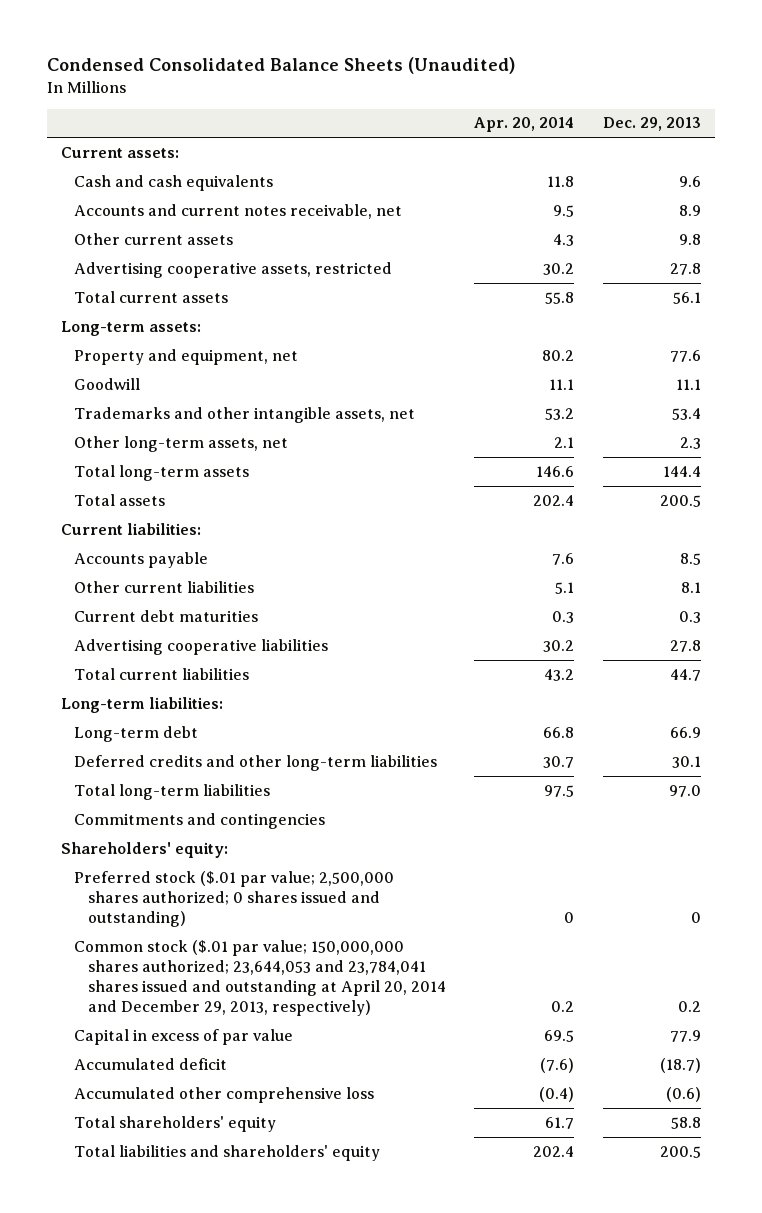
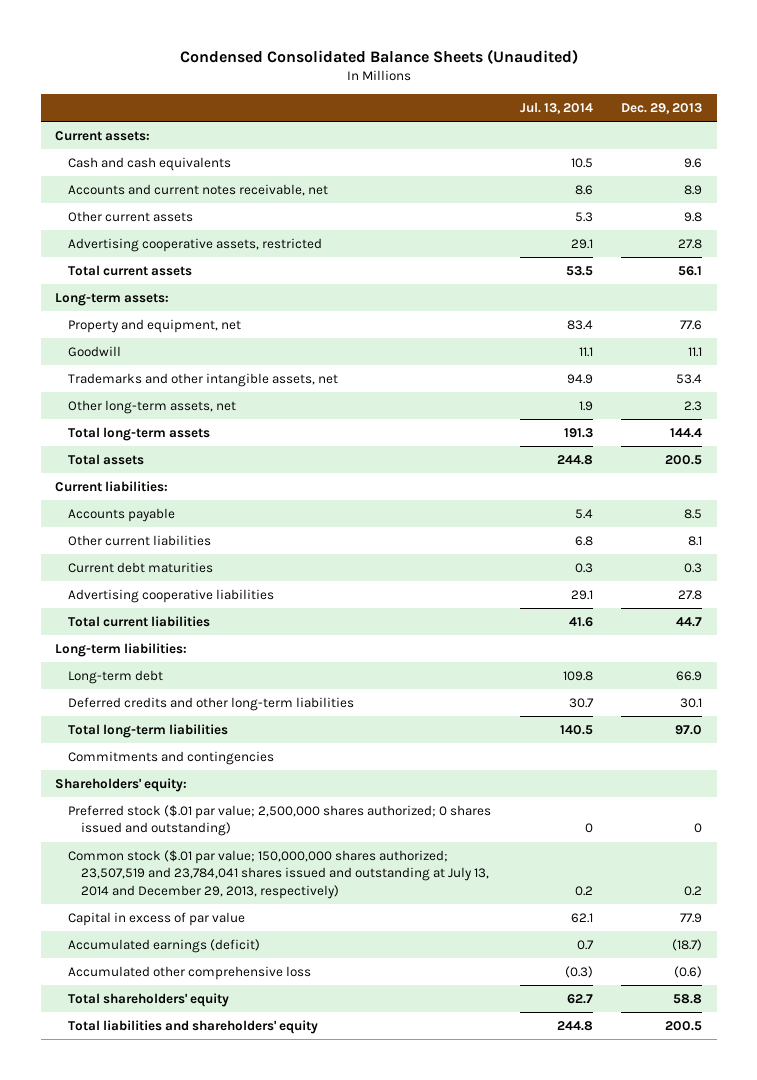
- | Apr. 20, 2014 | Dec. 29, 2013
+ | Jul. 13, 2014 | Dec. 29, 2013
- Common stock ($.01 par value; 150,000,000 shares authorized; 23,644,053 and 23,784,041 shares issued and outstanding at April 20, 2014 and December 29, 2013, respectively) | 0.2 | 0.2
+ Common stock ($.01 par value; 150,000,000 shares authorized; 23,507,519 and 23,784,041 shares issued and outstanding at July 13, 2014 and December 29, 2013, respectively) | 0.2 | 0.2
- Accumulated deficit | (7.6) | (18.7)
+ Accumulated earnings (deficit) | 0.7 | (18.7)

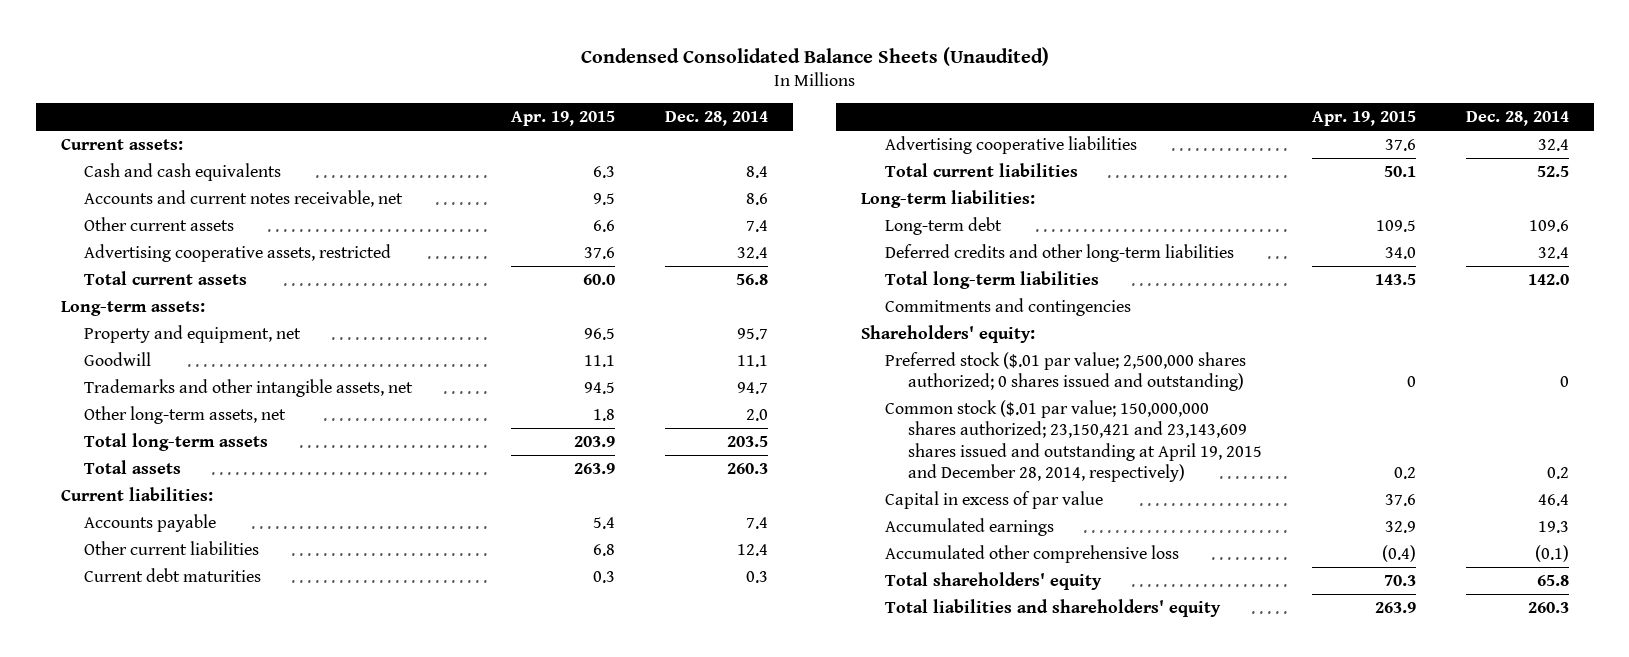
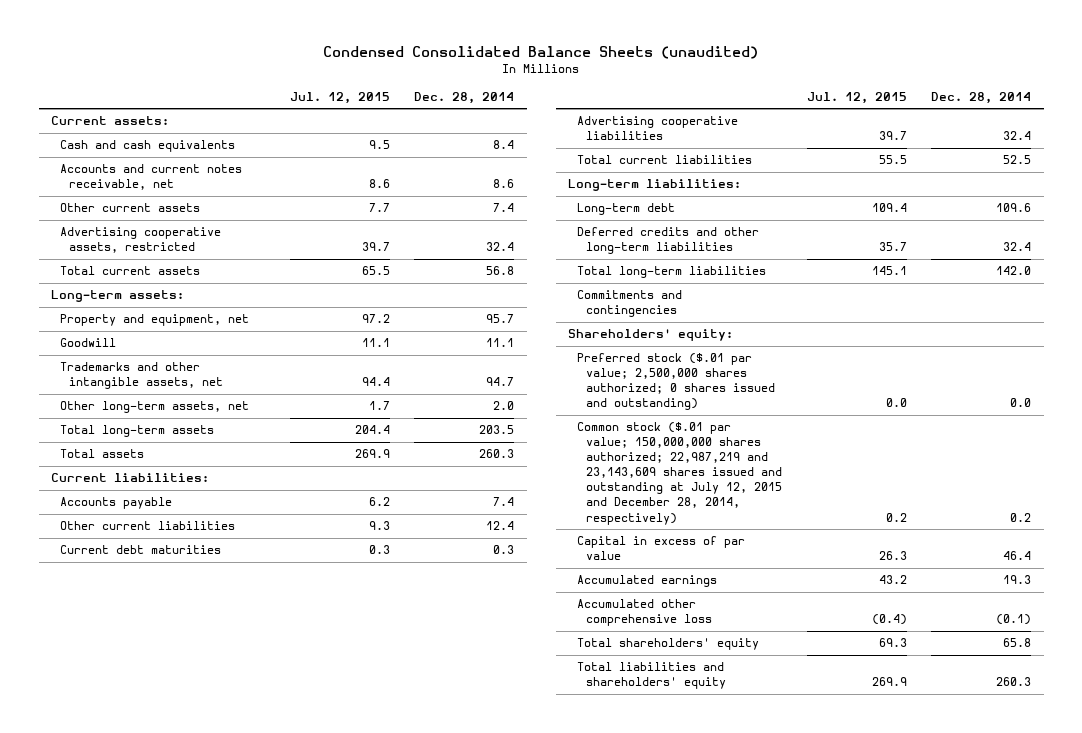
- Condensed Consolidated Balance Sheets (Unaudited)
+ Condensed Consolidated Balance Sheets (unaudited)
- | Apr. 19, 2015 | Dec. 28, 2014
+ | Jul. 12, 2015 | Dec. 28, 2014
- Preferred stock ($.01 par value; 2,500,000 shares authorized; 0 shares issued and outstanding) | 0 | 0
- Common stock ($.01 par value; 150,000,000 shares authorized; 23,150,421 and 23,143,609 shares issued and outstanding at April 19, 2015 and December 28, 2014, respectively) | 0.2 | 0.2
+ Preferred stock ($.01 par value; 2,500,000 shares authorized; 0 shares issued and outstanding) | 0.0 | 0.0
+ Common stock ($.01 par value; 150,000,000 shares authorized; 22,987,219 and 23,143,609 shares issued and outstanding at July 12, 2015 and December 28, 2014, respectively) | 0.2 | 0.2

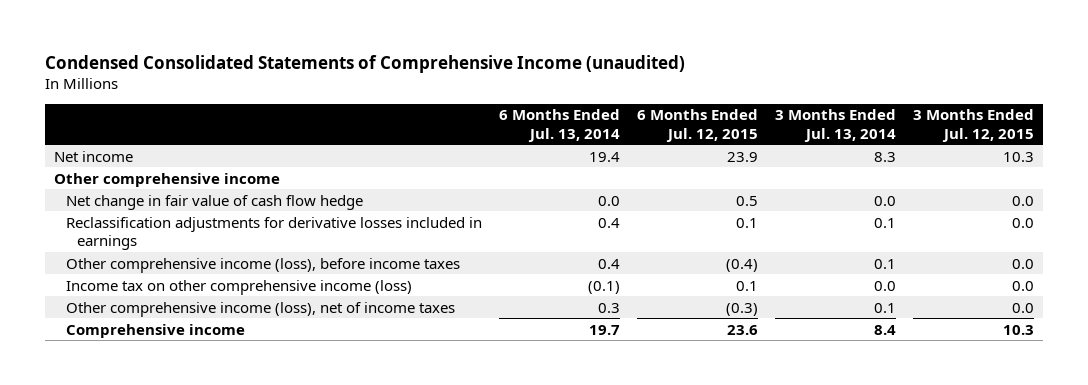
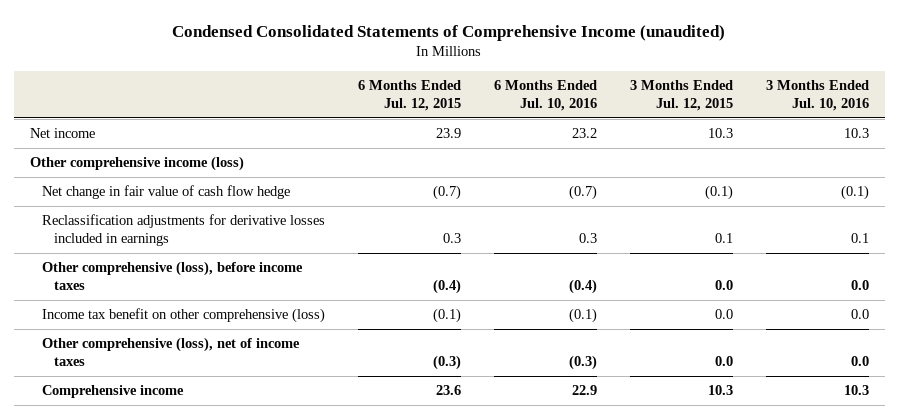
- | 6 Months Ended Jul. 13, 2014 | 6 Months Ended Jul. 12, 2015 | 3 Months Ended Jul. 13, 2014 | 3 Months Ended Jul. 12, 2015
+ | 6 Months Ended Jul. 12, 2015 | 6 Months Ended Jul. 10, 2016 | 3 Months Ended Jul. 12, 2015 | 3 Months Ended Jul. 10, 2016
- Other comprehensive income
- Net change in fair value of cash flow hedge | 0.0 | 0.5 | 0.0 | 0.0
- Reclassification adjustments for derivative losses included in earnings | 0.4 | 0.1 | 0.1 | 0.0
- Other comprehensive income (loss), before income taxes | 0.4 | (0.4) | 0.1 | 0.0
- Income tax on other comprehensive income (loss) | (0.1) | 0.1 | 0.0 | 0.0
- Other comprehensive income (loss), net of income taxes | 0.3 | (0.3) | 0.1 | 0.0
+ Other comprehensive income (loss)
+ Net change in fair value of cash flow hedge | (0.7) | (0.7) | (0.1) | (0.1)
+ Reclassification adjustments for derivative losses included in earnings | 0.3 | 0.3 | 0.1 | 0.1
+ Other comprehensive (loss), before income taxes | (0.4) | (0.4) | 0.0 | 0.0
+ Income tax benefit on other comprehensive (loss) | (0.1) | (0.1) | 0.0 | 0.0
+ Other comprehensive (loss), net of income taxes | (0.3) | (0.3) | 0.0 | 0.0

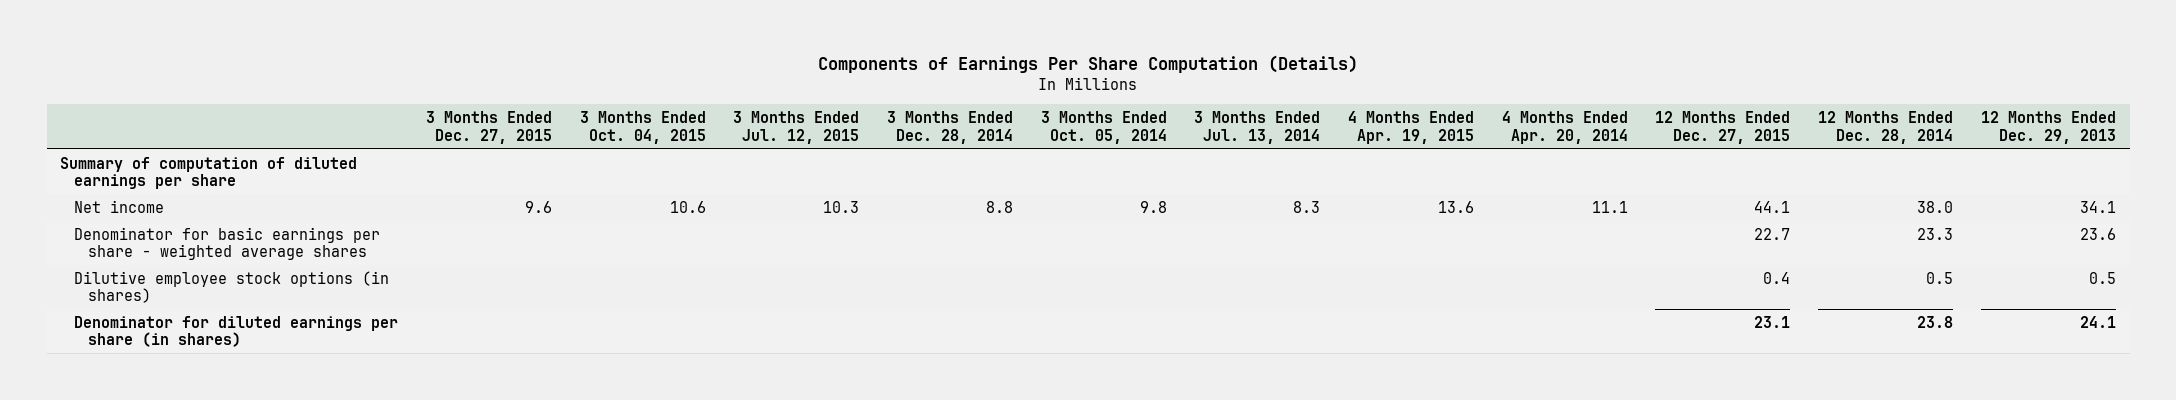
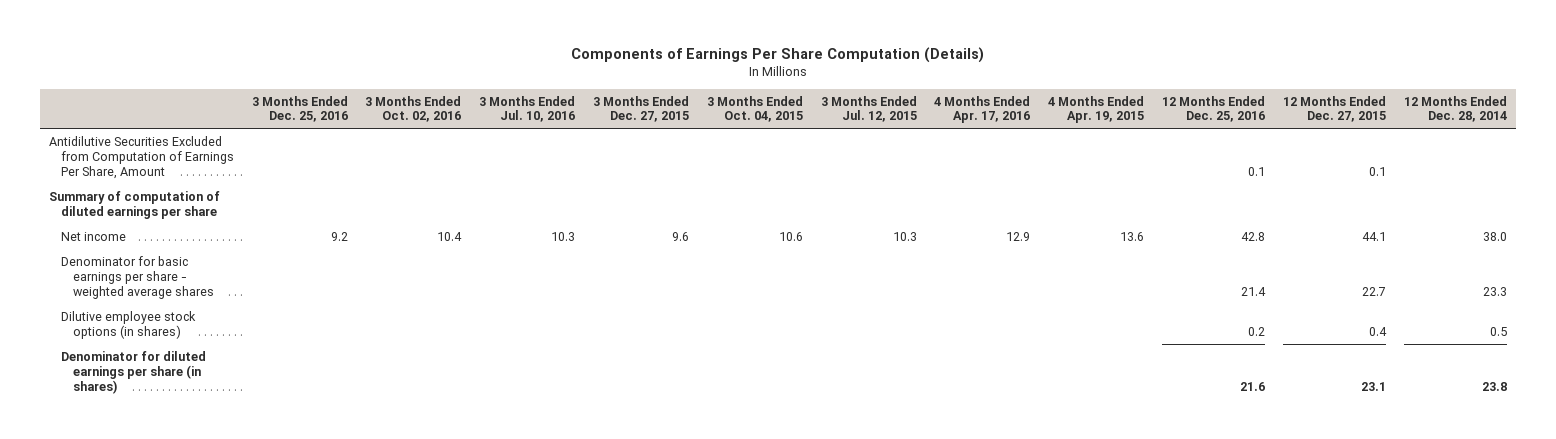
- | 3 Months Ended Dec. 27, 2015 | 3 Months Ended Oct. 04, 2015 | 3 Months Ended Jul. 12, 2015 | 3 Months Ended Dec. 28, 2014 | 3 Months Ended Oct. 05, 2014 | 3 Months Ended Jul. 13, 2014 | 4 Months Ended Apr. 19, 2015 | 4 Months Ended Apr. 20, 2014 | 12 Months Ended Dec. 27, 2015 | 12 Months Ended Dec. 28, 2014 | 12 Months Ended Dec. 29, 2013
+ | 3 Months Ended Dec. 25, 2016 | 3 Months Ended Oct. 02, 2016 | 3 Months Ended Jul. 10, 2016 | 3 Months Ended Dec. 27, 2015 | 3 Months Ended Oct. 04, 2015 | 3 Months Ended Jul. 12, 2015 | 4 Months Ended Apr. 17, 2016 | 4 Months Ended Apr. 19, 2015 | 12 Months Ended Dec. 25, 2016 | 12 Months Ended Dec. 27, 2015 | 12 Months Ended Dec. 28, 2014
+ Antidilutive Securities Excluded from Computation of Earnings Per Share, Amount | | | | | | | | | 0.1 | 0.1 |

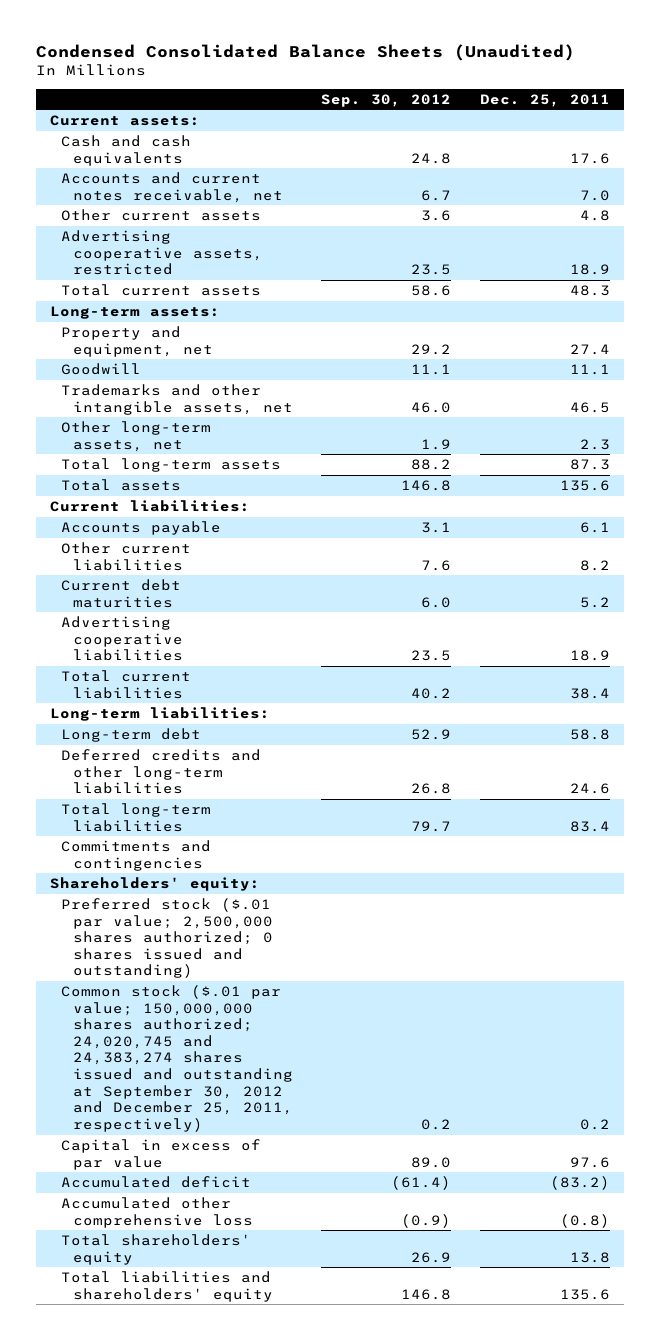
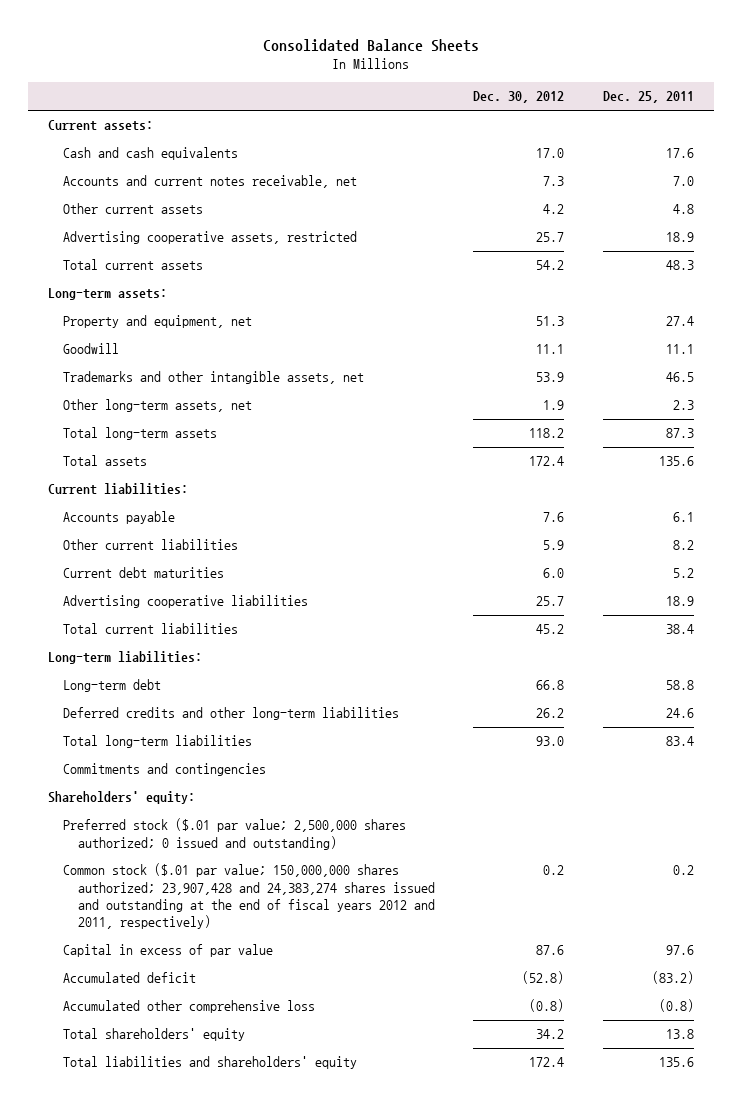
- Condensed Consolidated Balance Sheets (Unaudited)
+ Consolidated Balance Sheets
- | Sep. 30, 2012 | Dec. 25, 2011
+ | Dec. 30, 2012 | Dec. 25, 2011
- Preferred stock ($.01 par value; 2,500,000 shares authorized; 0 shares issued and outstanding)
- Common stock ($.01 par value; 150,000,000 shares authorized; 24,020,745 and 24,383,274 shares issued and outstanding at September 30, 2012 and December 25, 2011, respectively) | 0.2 | 0.2
+ Preferred stock ($.01 par value; 2,500,000 shares authorized; 0 issued and outstanding)
+ Common stock ($.01 par value; 150,000,000 shares authorized; 23,907,428 and 24,383,274 shares issued and outstanding at the end of fiscal years 2012 and 2011, respectively) | 0.2 | 0.2

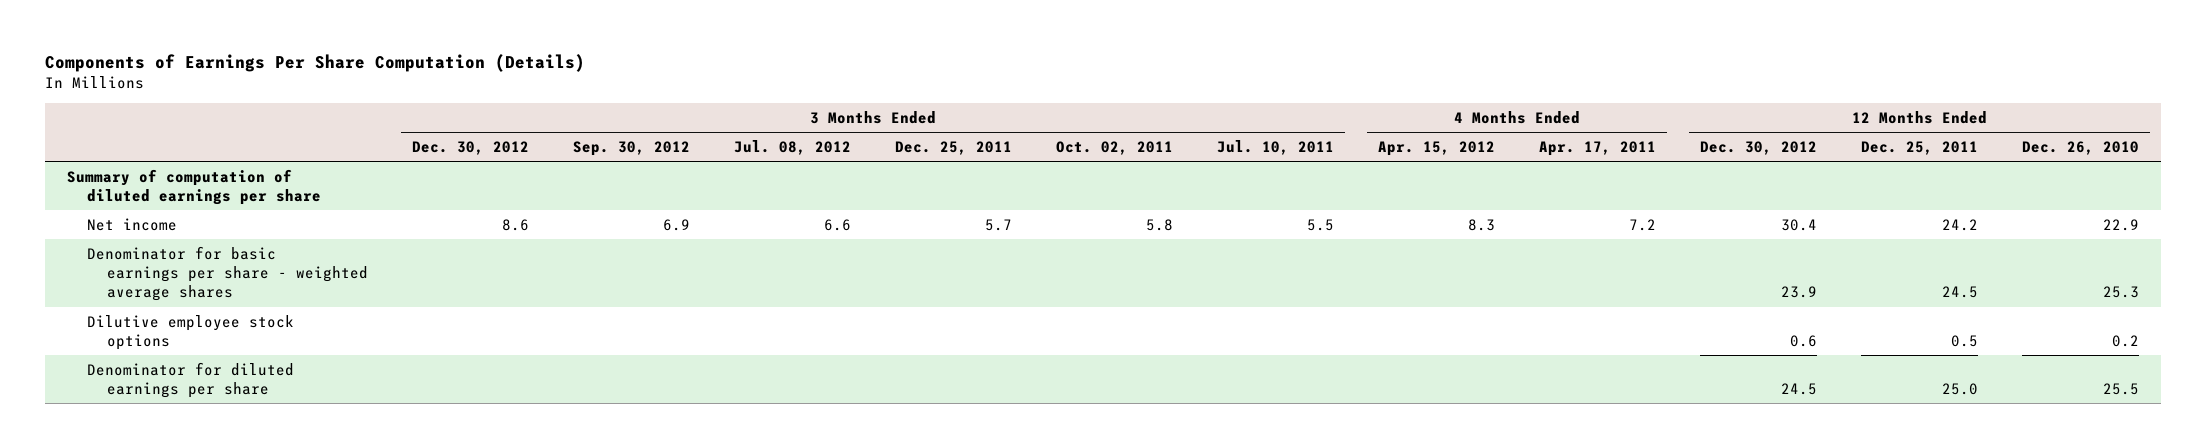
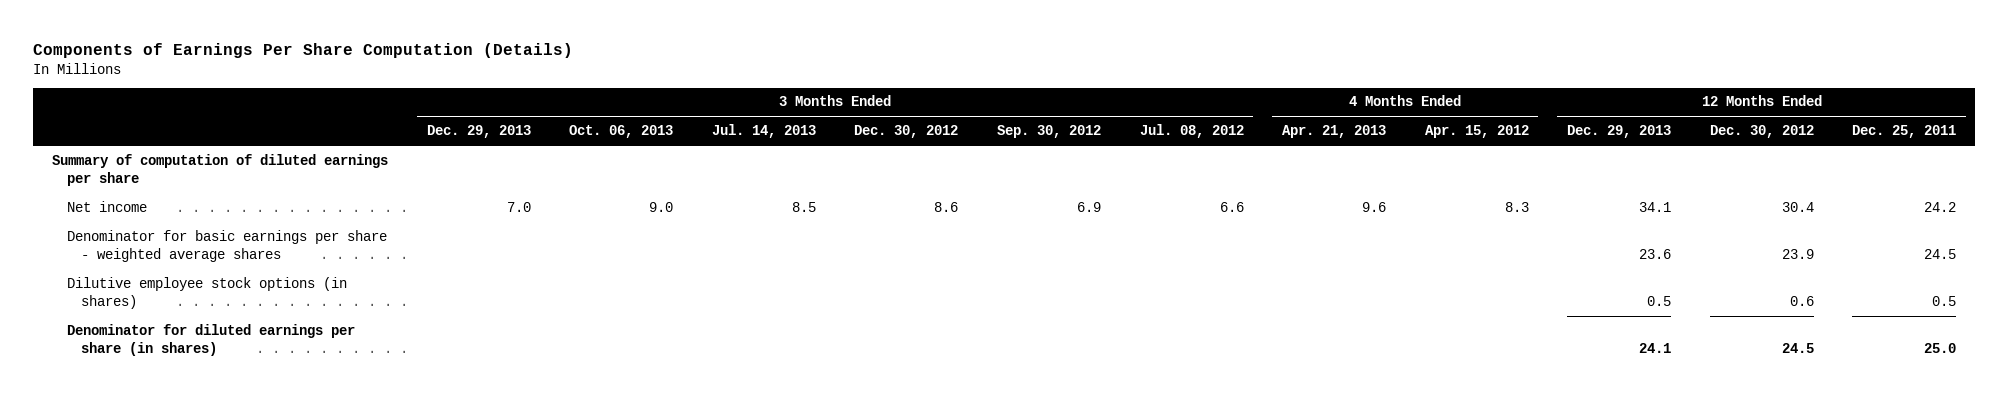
- | 3 Months Ended Dec. 30, 2012 | 3 Months Ended Sep. 30, 2012 | 3 Months Ended Jul. 08, 2012 | 3 Months Ended Dec. 25, 2011 | 3 Months Ended Oct. 02, 2011 | 3 Months Ended Jul. 10, 2011 | 4 Months Ended Apr. 15, 2012 | 4 Months Ended Apr. 17, 2011 | 12 Months Ended Dec. 30, 2012 | 12 Months Ended Dec. 25, 2011 | 12 Months Ended Dec. 26, 2010
+ | 3 Months Ended Dec. 29, 2013 | 3 Months Ended Oct. 06, 2013 | 3 Months Ended Jul. 14, 2013 | 3 Months Ended Dec. 30, 2012 | 3 Months Ended Sep. 30, 2012 | 3 Months Ended Jul. 08, 2012 | 4 Months Ended Apr. 21, 2013 | 4 Months Ended Apr. 15, 2012 | 12 Months Ended Dec. 29, 2013 | 12 Months Ended Dec. 30, 2012 | 12 Months Ended Dec. 25, 2011
- Dilutive employee stock options | | | | | | | | | 0.6 | 0.5 | 0.2
- Denominator for diluted earnings per share | | | | | | | | | 24.5 | 25.0 | 25.5
+ Dilutive employee stock options (in shares) | | | | | | | | | 0.5 | 0.6 | 0.5
+ Denominator for diluted earnings per share (in shares) | | | | | | | | | 24.1 | 24.5 | 25.0

